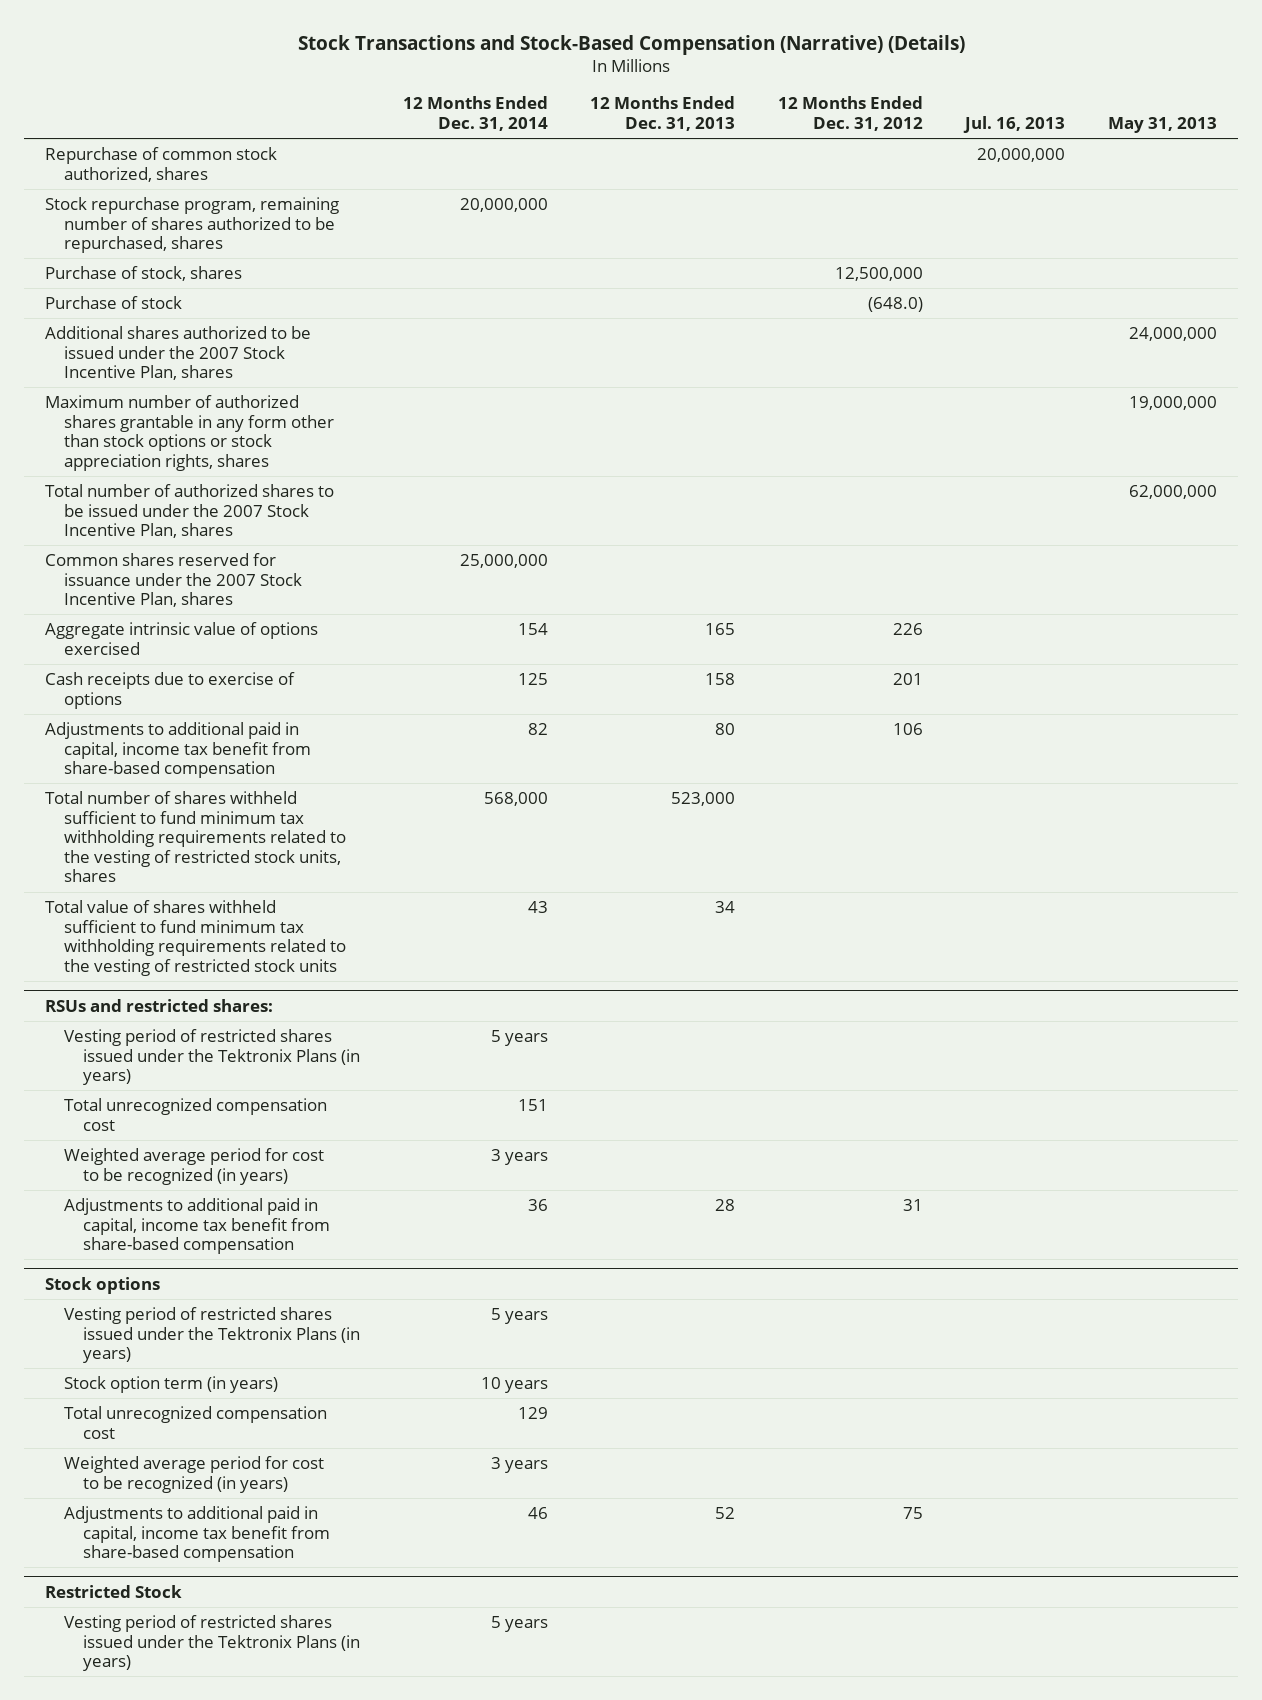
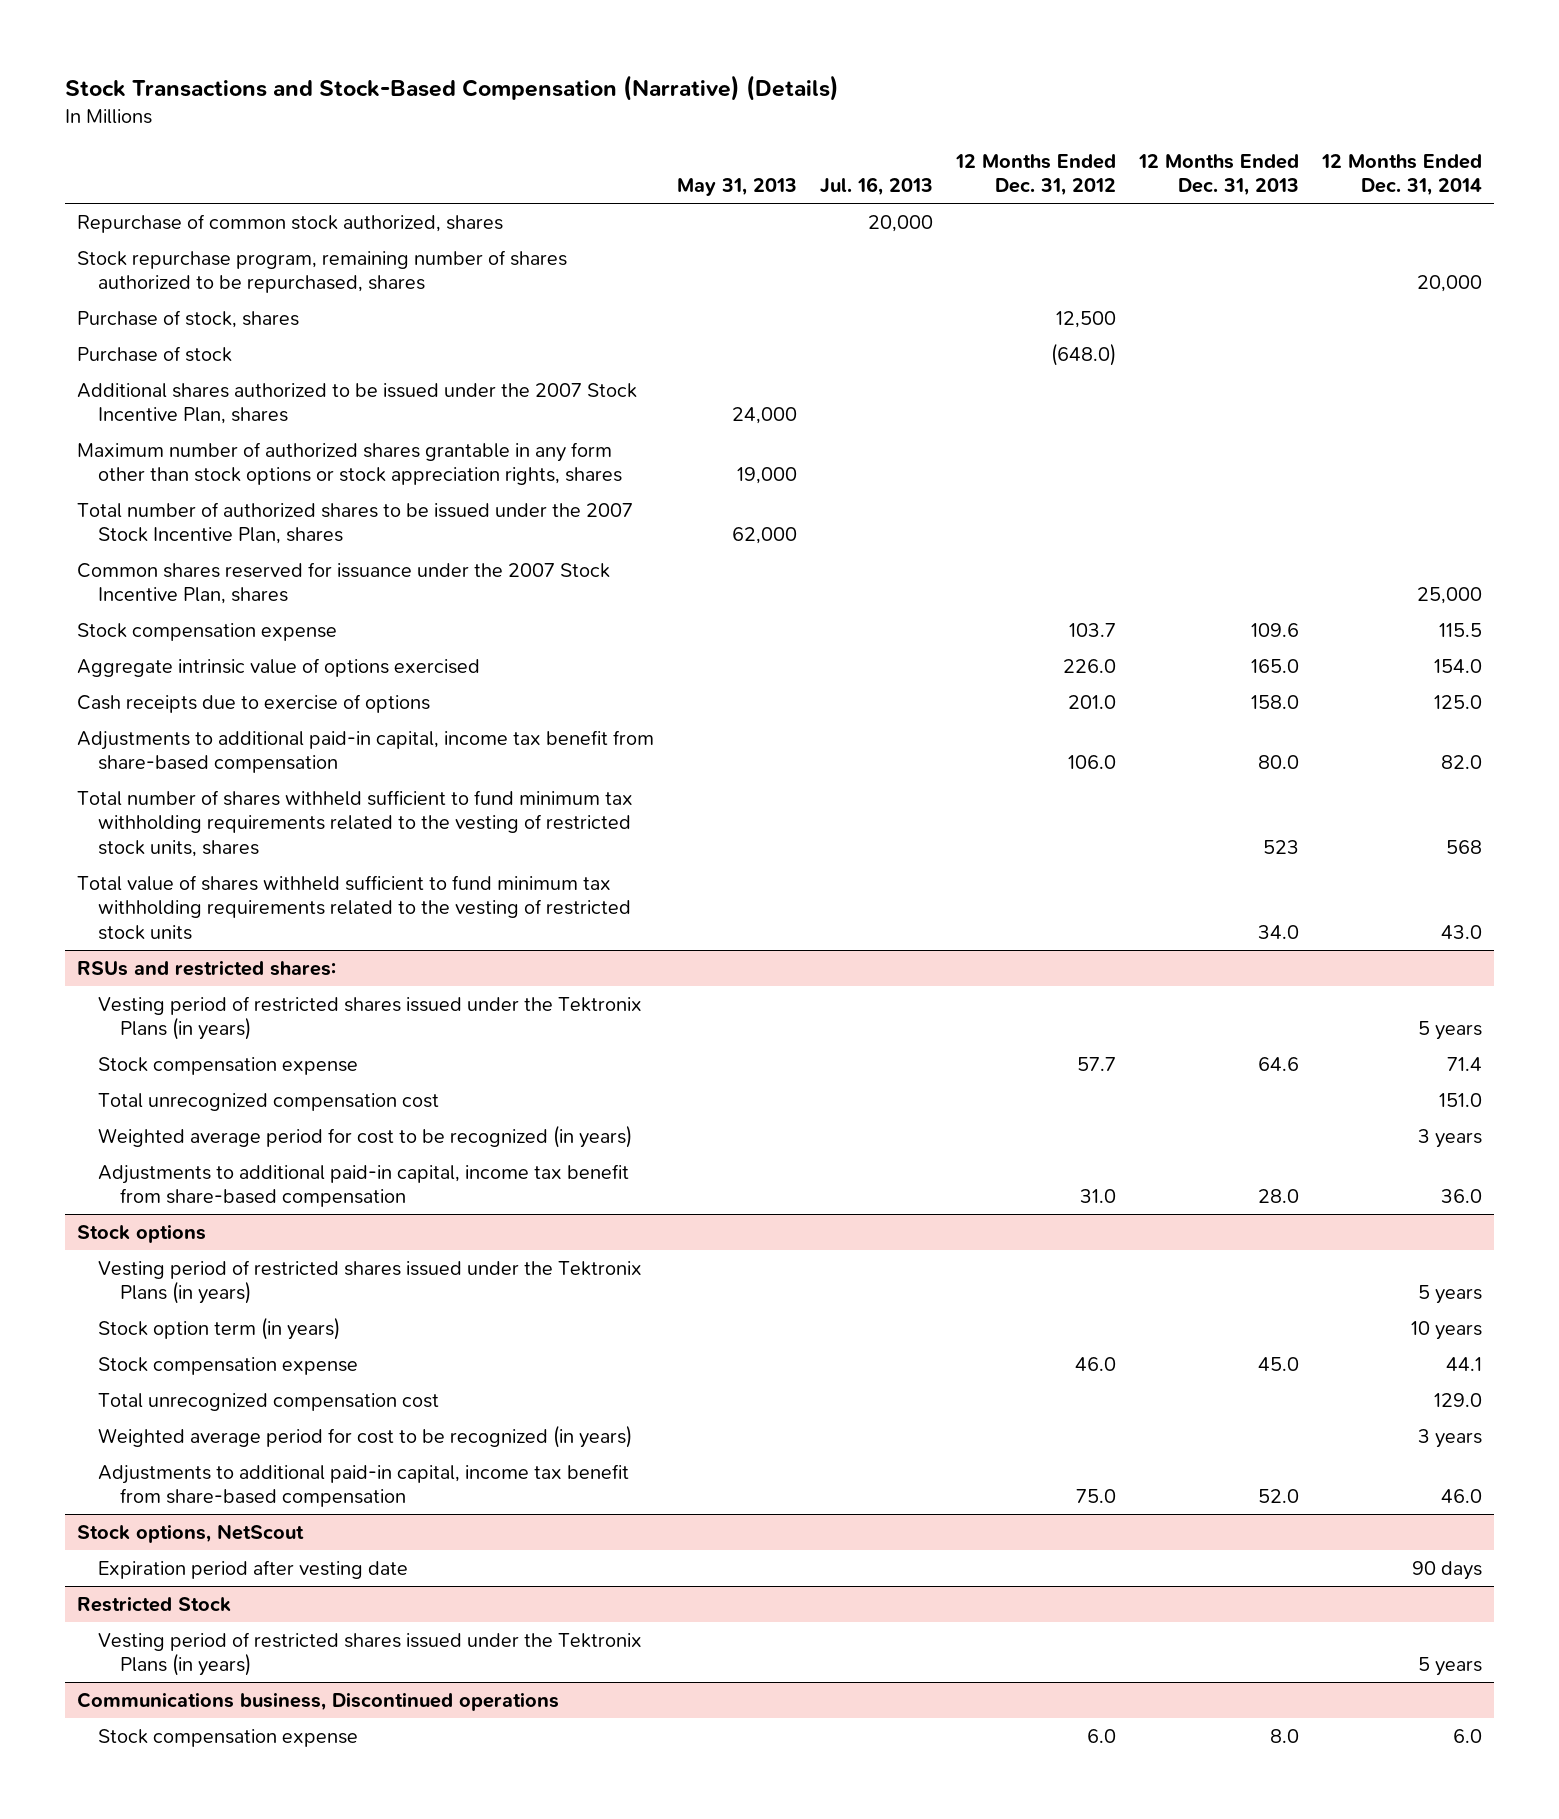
- | 12 Months Ended Dec. 31, 2014 | 12 Months Ended Dec. 31, 2013 | 12 Months Ended Dec. 31, 2012 | Jul. 16, 2013 | May 31, 2013
+ | May 31, 2013 | Jul. 16, 2013 | 12 Months Ended Dec. 31, 2012 | 12 Months Ended Dec. 31, 2013 | 12 Months Ended Dec. 31, 2014
- Repurchase of common stock authorized, shares | | | | 20,000,000 |
- Stock repurchase program, remaining number of shares authorized to be repurchased, shares | 20,000,000 | | | |
- Purchase of stock, shares | | | 12,500,000 | |
+ Repurchase of common stock authorized, shares | | 20,000 | | |
+ Stock repurchase program, remaining number of shares authorized to be repurchased, shares | | | | | 20,000
+ Purchase of stock, shares | | | 12,500 | |
- Additional shares authorized to be issued under the 2007 Stock Incentive Plan, shares | | | | | 24,000,000
- Maximum number of authorized shares grantable in any form other than stock options or stock appreciation rights, shares | | | | | 19,000,000
- Total number of authorized shares to be issued under the 2007 Stock Incentive Plan, shares | | | | | 62,000,000
- Common shares reserved for issuance under the 2007 Stock Incentive Plan, shares | 25,000,000 | | | |
- Aggregate intrinsic value of options exercised | 154 | 165 | 226 | |
- Cash receipts due to exercise of options | 125 | 158 | 201 | |
- Adjustments to additional paid in capital, income tax benefit from share-based compensation | 82 | 80 | 106 | |
- Total number of shares withheld sufficient to fund minimum tax withholding requirements related to the vesting of restricted stock units, shares | 568,000 | 523,000 | | |
- Total value of shares withheld sufficient to fund minimum tax withholding requirements related to the vesting of restricted stock units | 43 | 34 | | |
+ Additional shares authorized to be issued under the 2007 Stock Incentive Plan, shares | 24,000 | | | |
+ Maximum number of authorized shares grantable in any form other than stock options or stock appreciation rights, shares | 19,000 | | | |
+ Total number of authorized shares to be issued under the 2007 Stock Incentive Plan, shares | 62,000 | | | |
+ Common shares reserved for issuance under the 2007 Stock Incentive Plan, shares | | | | | 25,000
+ Stock compensation expense | | | 103.7 | 109.6 | 115.5
+ Aggregate intrinsic value of options exercised | | | 226.0 | 165.0 | 154.0
+ Cash receipts due to exercise of options | | | 201.0 | 158.0 | 125.0
+ Adjustments to additional paid-in capital, income tax benefit from share-based compensation | | | 106.0 | 80.0 | 82.0
+ Total number of shares withheld sufficient to fund minimum tax withholding requirements related to the vesting of restricted stock units, shares | | | | 523 | 568
+ Total value of shares withheld sufficient to fund minimum tax withholding requirements related to the vesting of restricted stock units | | | | 34.0 | 43.0
@ RSUs and restricted shares:
- Total unrecognized compensation cost | 151 | | | |
+ Stock compensation expense | | | 57.7 | 64.6 | 71.4
+ Total unrecognized compensation cost | | | | | 151.0
- Adjustments to additional paid in capital, income tax benefit from share-based compensation | 36 | 28 | 31 | |
+ Adjustments to additional paid-in capital, income tax benefit from share-based compensation | | | 31.0 | 28.0 | 36.0
@ Stock options
- Total unrecognized compensation cost | 129 | | | |
+ Stock compensation expense | | | 46.0 | 45.0 | 44.1
+ Total unrecognized compensation cost | | | | | 129.0
- Adjustments to additional paid in capital, income tax benefit from share-based compensation | 46 | 52 | 75 | |
+ Adjustments to additional paid-in capital, income tax benefit from share-based compensation | | | 75.0 | 52.0 | 46.0
+ Stock options, NetScout
+ Expiration period after vesting date | | | | | 90 days
+ Communications business, Discontinued operations
+ Stock compensation expense | | | 6.0 | 8.0 | 6.0

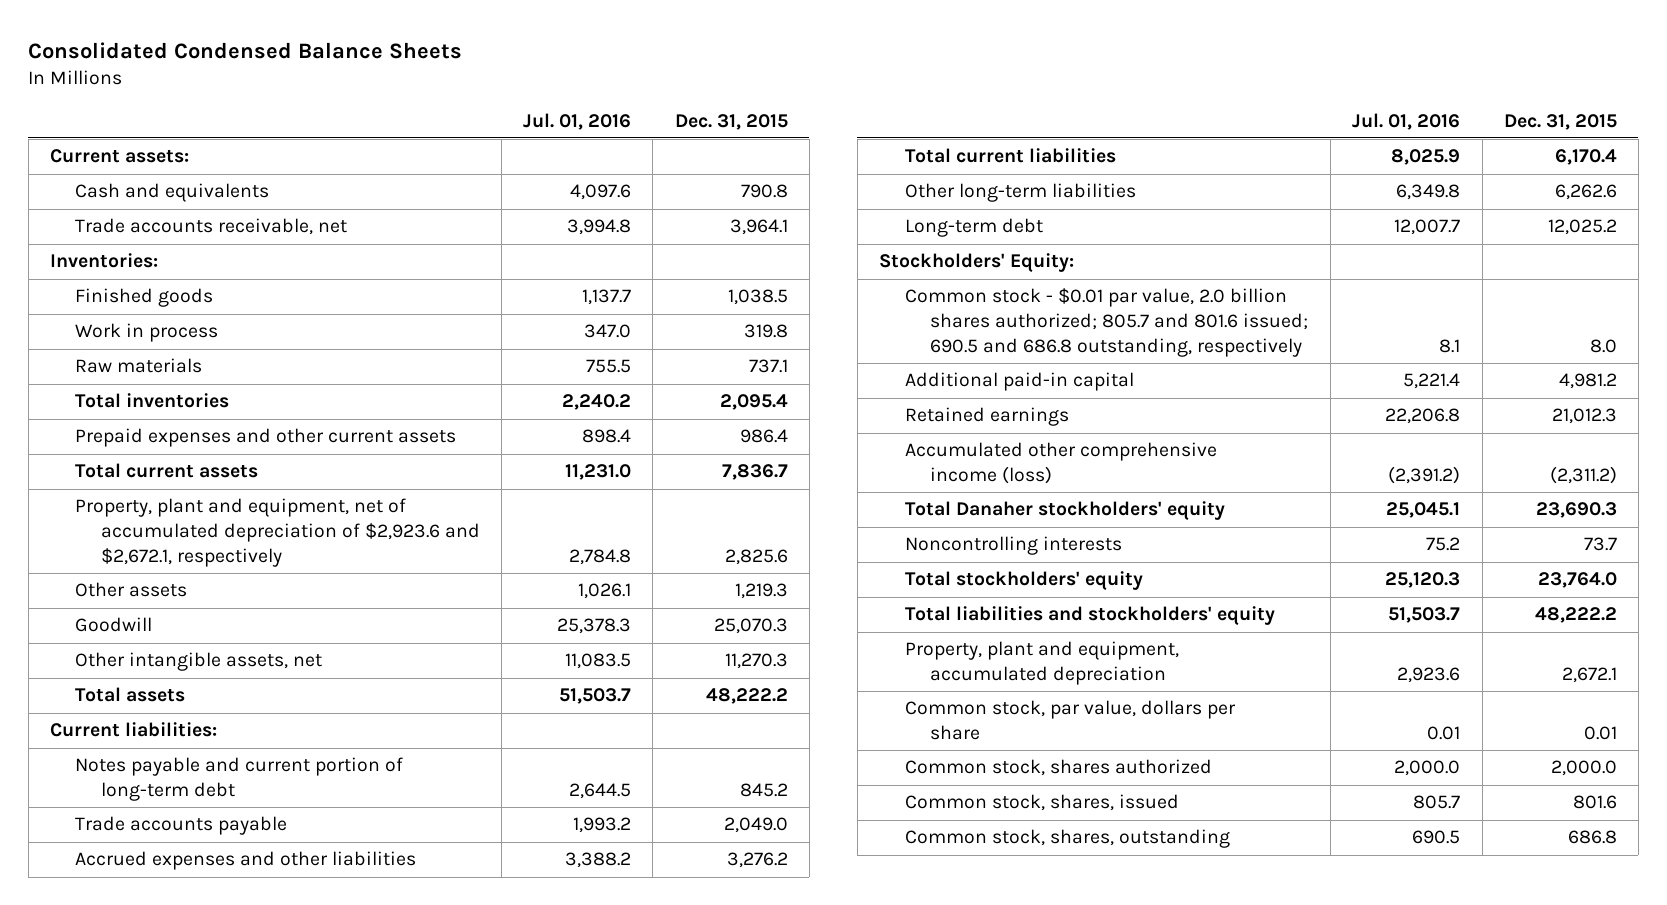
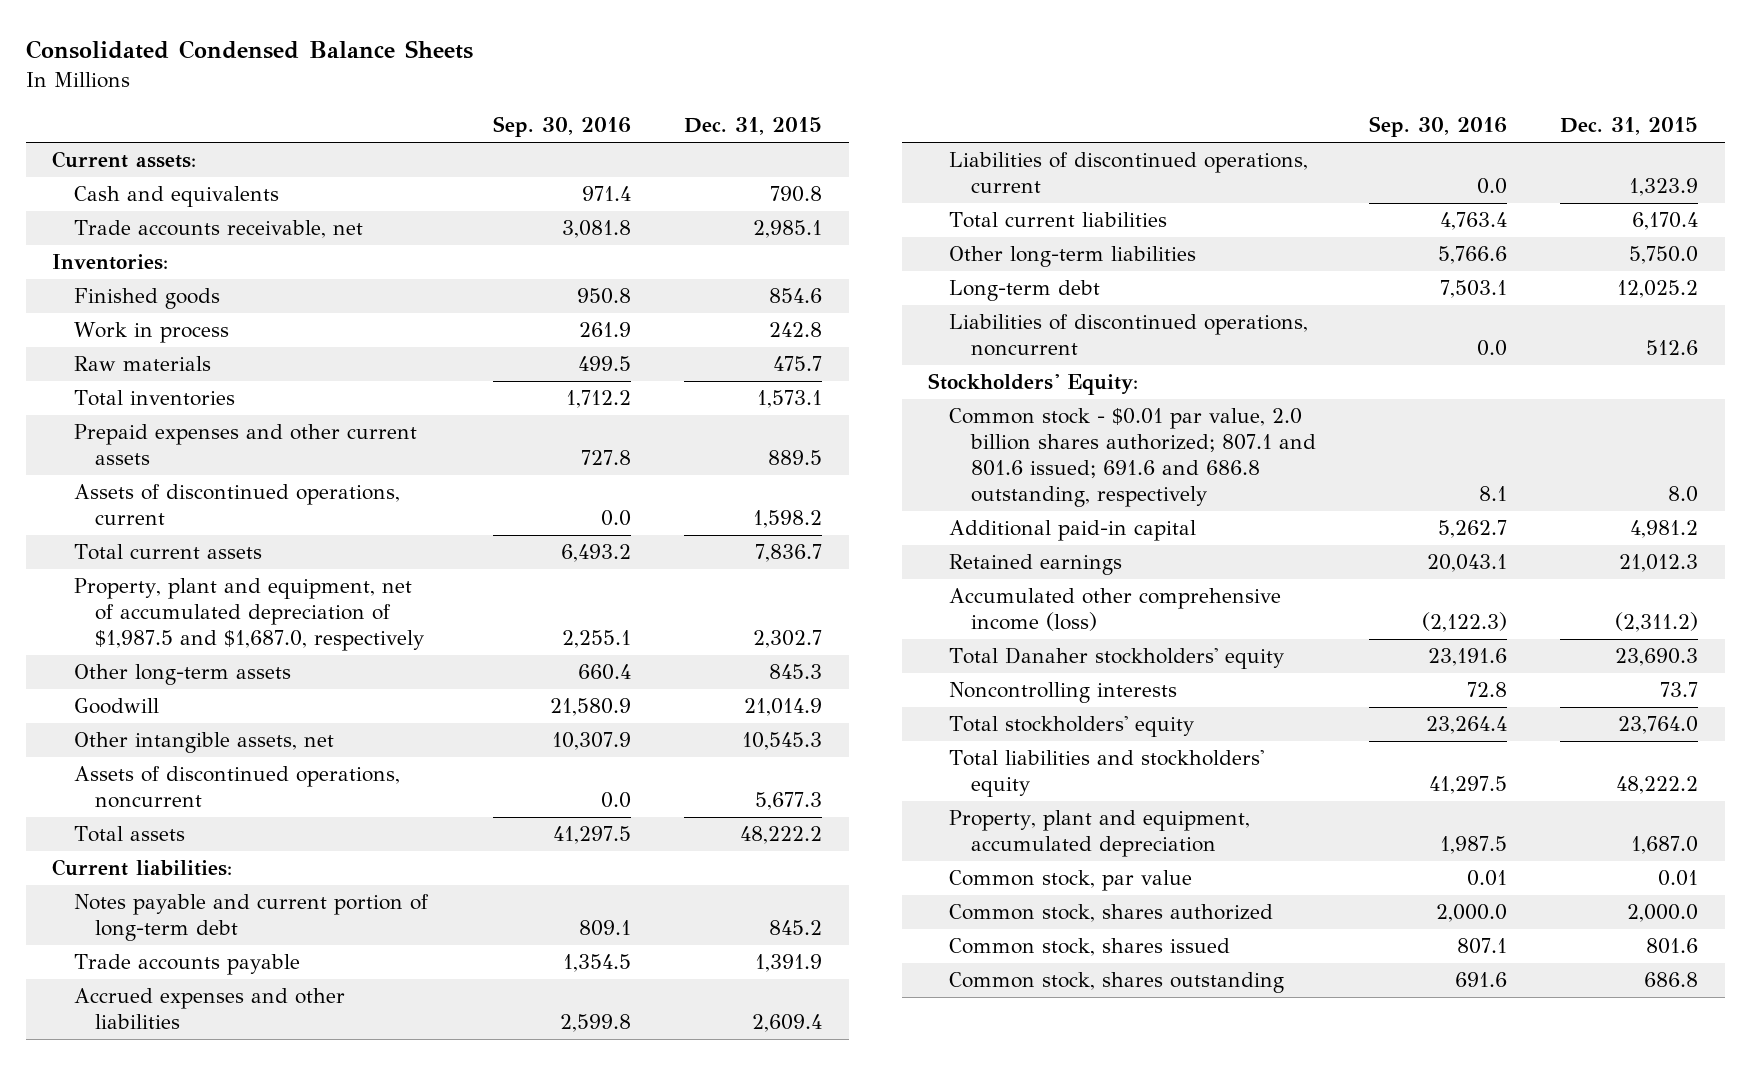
- | Jul. 01, 2016 | Dec. 31, 2015
+ | Sep. 30, 2016 | Dec. 31, 2015
- Trade accounts receivable, net | 3,994.8 | 3,964.1
+ Trade accounts receivable, net | 3,081.8 | 2,985.1
- Finished goods | 1,137.7 | 1,038.5
- Work in process | 347.0 | 319.8
- Raw materials | 755.5 | 737.1
- Total inventories | 2,240.2 | 2,095.4
- Prepaid expenses and other current assets | 898.4 | 986.4
+ Finished goods | 950.8 | 854.6
+ Work in process | 261.9 | 242.8
+ Raw materials | 499.5 | 475.7
+ Total inventories | 1,712.2 | 1,573.1
+ Prepaid expenses and other current assets | 727.8 | 889.5
+ Assets of discontinued operations, current | 0.0 | 1,598.2
- Property, plant and equipment, net of accumulated depreciation of $2,923.6 and $2,672.1, respectively | 2,784.8 | 2,825.6
- Other assets | 1,026.1 | 1,219.3
- Goodwill | 25,378.3 | 25,070.3
- Other intangible assets, net | 11,083.5 | 11,270.3
+ Property, plant and equipment, net of accumulated depreciation of $1,987.5 and $1,687.0, respectively | 2,255.1 | 2,302.7
+ Other long-term assets | 660.4 | 845.3
+ Goodwill | 21,580.9 | 21,014.9
+ Other intangible assets, net | 10,307.9 | 10,545.3
+ Assets of discontinued operations, noncurrent | 0.0 | 5,677.3
- Trade accounts payable | 1,993.2 | 2,049.0
- Accrued expenses and other liabilities | 3,388.2 | 3,276.2
+ Trade accounts payable | 1,354.5 | 1,391.9
+ Accrued expenses and other liabilities | 2,599.8 | 2,609.4
+ Liabilities of discontinued operations, current | 0.0 | 1,323.9
- Other long-term liabilities | 6,349.8 | 6,262.6
+ Other long-term liabilities | 5,766.6 | 5,750.0
+ Liabilities of discontinued operations, noncurrent | 0.0 | 512.6
- Common stock - $0.01 par value, 2.0 billion shares authorized; 805.7 and 801.6 issued; 690.5 and 686.8 outstanding, respectively | 8.1 | 8.0
+ Common stock - $0.01 par value, 2.0 billion shares authorized; 807.1 and 801.6 issued; 691.6 and 686.8 outstanding, respectively | 8.1 | 8.0
- Property, plant and equipment, accumulated depreciation | 2,923.6 | 2,672.1
- Common stock, par value, dollars per share | 0.01 | 0.01
+ Property, plant and equipment, accumulated depreciation | 1,987.5 | 1,687.0
+ Common stock, par value | 0.01 | 0.01
- Common stock, shares, issued | 805.7 | 801.6
- Common stock, shares, outstanding | 690.5 | 686.8
+ Common stock, shares issued | 807.1 | 801.6
+ Common stock, shares outstanding | 691.6 | 686.8

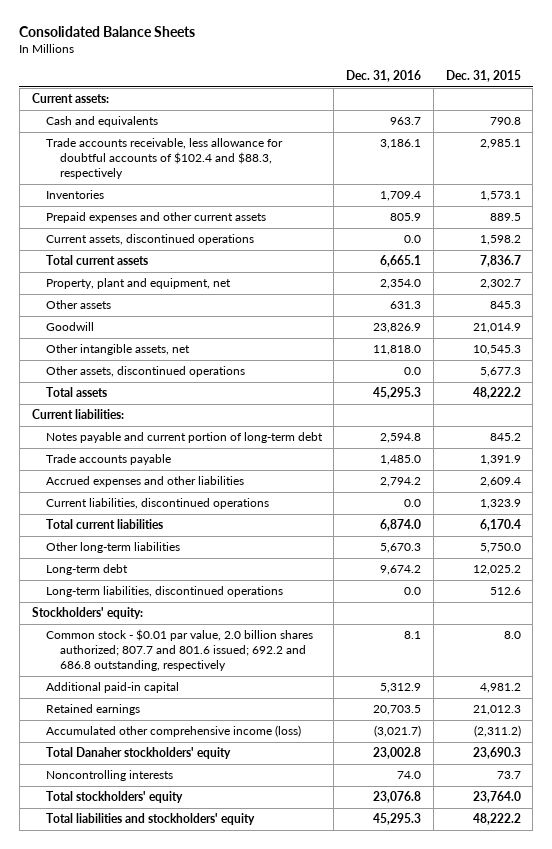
- Consolidated Condensed Balance Sheets
+ Consolidated Balance Sheets
- | Sep. 30, 2016 | Dec. 31, 2015
+ | Dec. 31, 2016 | Dec. 31, 2015
- Trade accounts receivable, net | 3,081.8 | 2,985.1
- Inventories:
- Finished goods | 950.8 | 854.6
- Work in process | 261.9 | 242.8
- Raw materials | 499.5 | 475.7
- Total inventories | 1,712.2 | 1,573.1
+ Trade accounts receivable, less allowance for doubtful accounts of $102.4 and $88.3, respectively | 3,186.1 | 2,985.1
+ Inventories | 1,709.4 | 1,573.1
- Assets of discontinued operations, current | 0.0 | 1,598.2
+ Current assets, discontinued operations | 0.0 | 1,598.2
- Property, plant and equipment, net of accumulated depreciation of $1,987.5 and $1,687.0, respectively | 2,255.1 | 2,302.7
- Other long-term assets | 660.4 | 845.3
+ Property, plant and equipment, net | 2,354.0 | 2,302.7
+ Other assets | 631.3 | 845.3
- Assets of discontinued operations, noncurrent | 0.0 | 5,677.3
+ Other assets, discontinued operations | 0.0 | 5,677.3
- Liabilities of discontinued operations, current | 0.0 | 1,323.9
+ Current liabilities, discontinued operations | 0.0 | 1,323.9
- Liabilities of discontinued operations, noncurrent | 0.0 | 512.6
- Stockholders' Equity:
- Common stock - $0.01 par value, 2.0 billion shares authorized; 807.1 and 801.6 issued; 691.6 and 686.8 outstanding, respectively | 8.1 | 8.0
+ Long-term liabilities, discontinued operations | 0.0 | 512.6
+ Stockholders' equity:
+ Common stock - $0.01 par value, 2.0 billion shares authorized; 807.7 and 801.6 issued; 692.2 and 686.8 outstanding, respectively | 8.1 | 8.0
- Property, plant and equipment, accumulated depreciation | 1,987.5 | 1,687.0
- Common stock, par value | 0.01 | 0.01
- Common stock, shares authorized | 2,000.0 | 2,000.0
- Common stock, shares issued | 807.1 | 801.6
- Common stock, shares outstanding | 691.6 | 686.8

